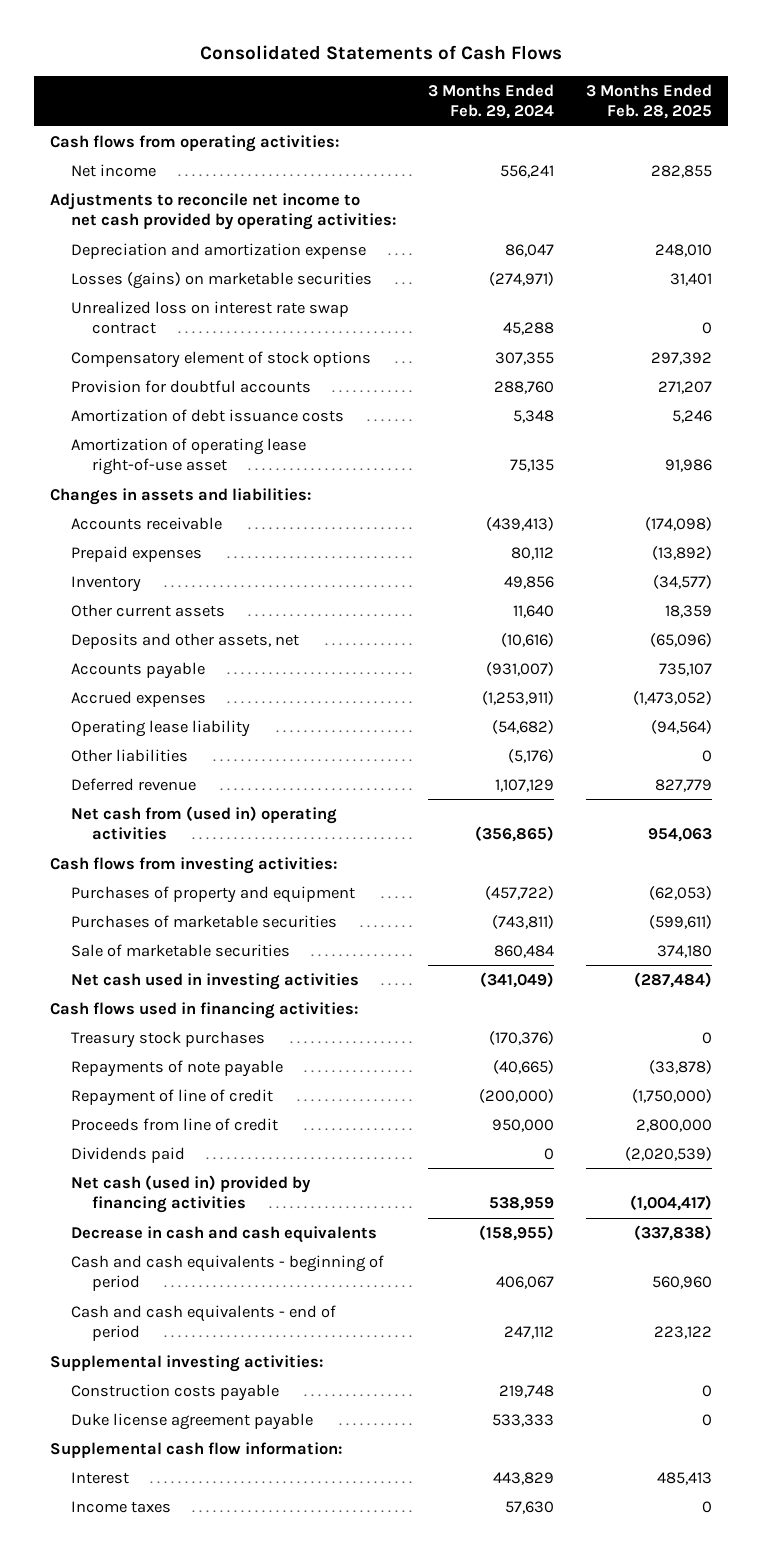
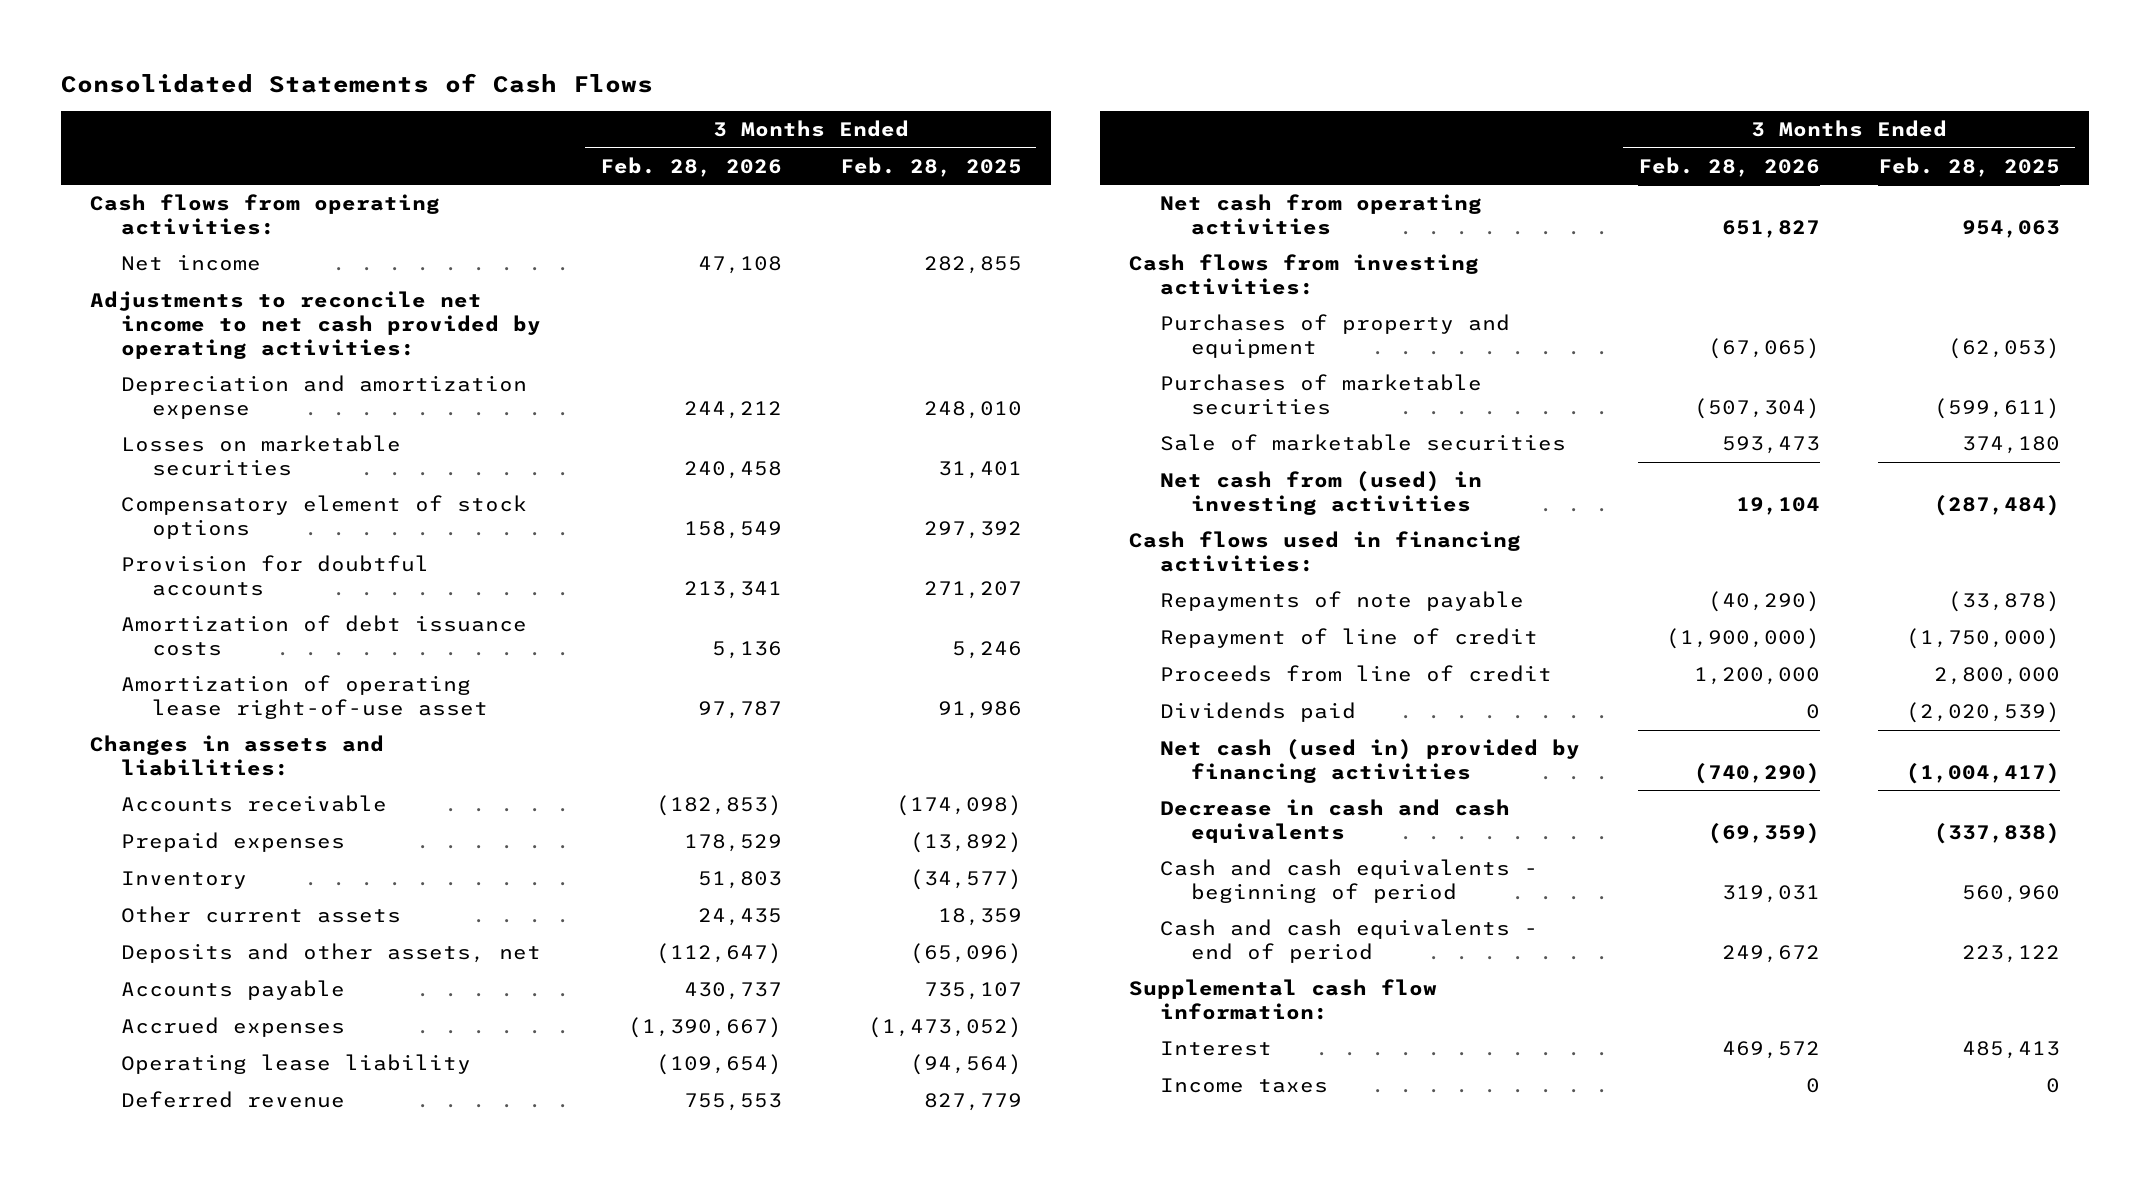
- | 3 Months Ended Feb. 29, 2024 | 3 Months Ended Feb. 28, 2025
+ | 3 Months Ended Feb. 28, 2026 | 3 Months Ended Feb. 28, 2025
- Losses (gains) on marketable securities | (274,971) | 31,401
- Unrealized loss on interest rate swap contract | 45,288 | 0
+ Losses on marketable securities | 240,458 | 31,401
- Other liabilities | (5,176) | 0
- Net cash from (used in) operating activities | (356,865) | 954,063
+ Net cash from operating activities | 651,827 | 954,063
- Net cash used in investing activities | (341,049) | (287,484)
+ Net cash from (used) in investing activities | 19,104 | (287,484)
- Treasury stock purchases | (170,376) | 0
- Supplemental investing activities:
- Construction costs payable | 219,748 | 0
- Duke license agreement payable | 533,333 | 0

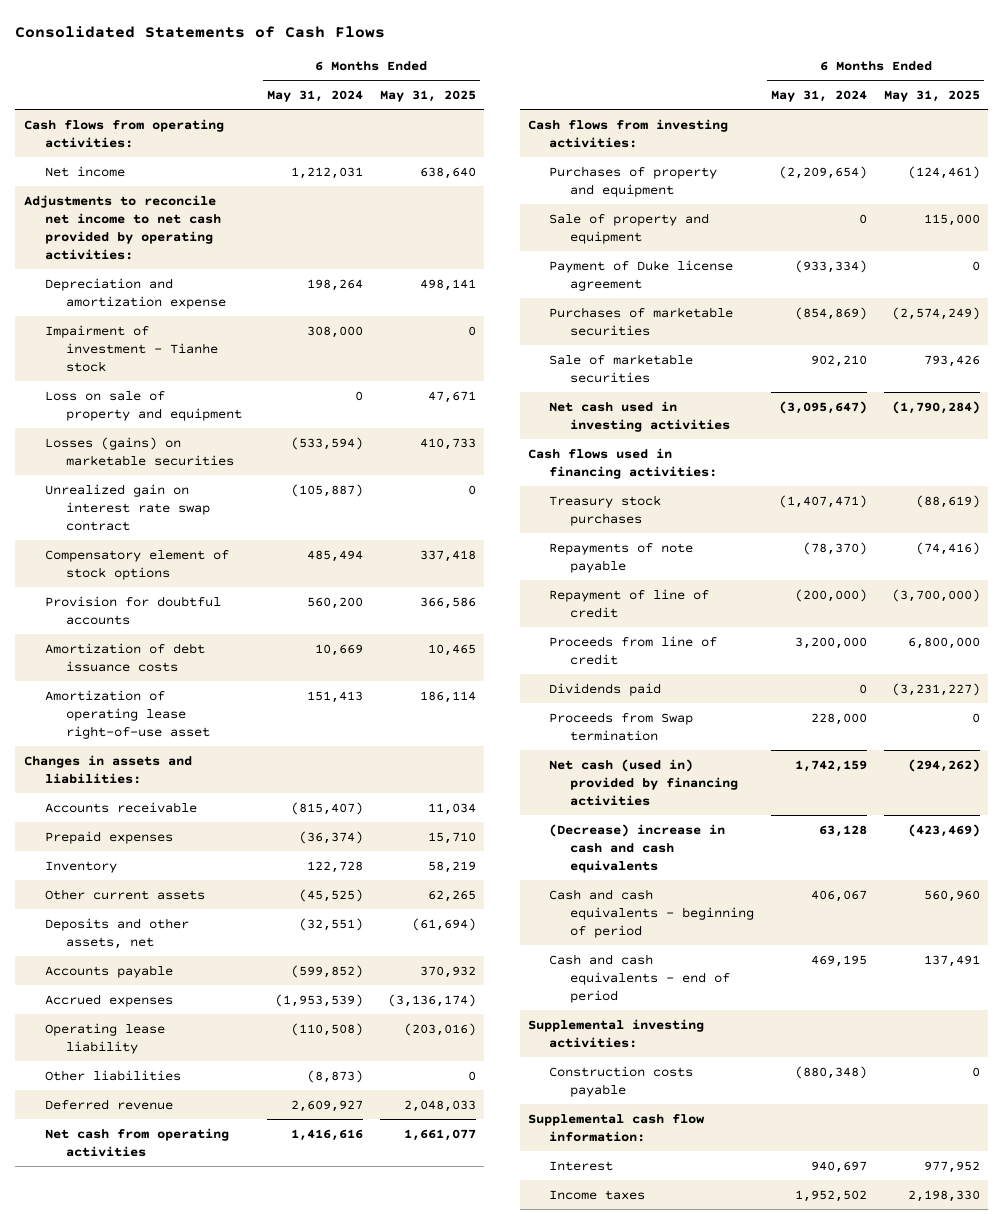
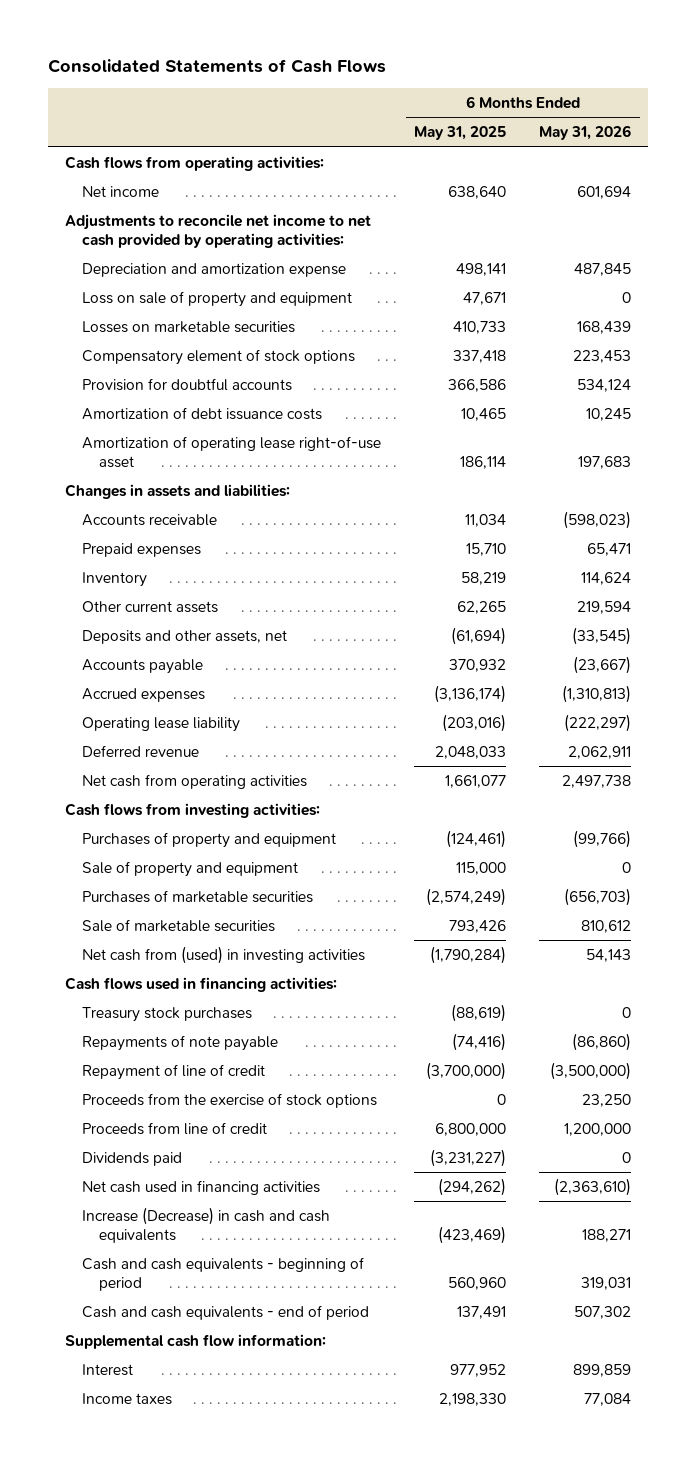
- | 6 Months Ended May 31, 2024 | 6 Months Ended May 31, 2025
+ | 6 Months Ended May 31, 2025 | 6 Months Ended May 31, 2026
- Impairment of investment - Tianhe stock | 308,000 | 0
- Losses (gains) on marketable securities | (533,594) | 410,733
- Unrealized gain on interest rate swap contract | (105,887) | 0
+ Losses on marketable securities | 410,733 | 168,439
- Other liabilities | (8,873) | 0
- Payment of Duke license agreement | (933,334) | 0
- Net cash used in investing activities | (3,095,647) | (1,790,284)
+ Net cash from (used) in investing activities | (1,790,284) | 54,143
+ Proceeds from the exercise of stock options | 0 | 23,250
- Proceeds from Swap termination | 228,000 | 0
- Net cash (used in) provided by financing activities | 1,742,159 | (294,262)
- (Decrease) increase in cash and cash equivalents | 63,128 | (423,469)
+ Net cash used in financing activities | (294,262) | (2,363,610)
+ Increase (Decrease) in cash and cash equivalents | (423,469) | 188,271
- Supplemental investing activities:
- Construction costs payable | (880,348) | 0

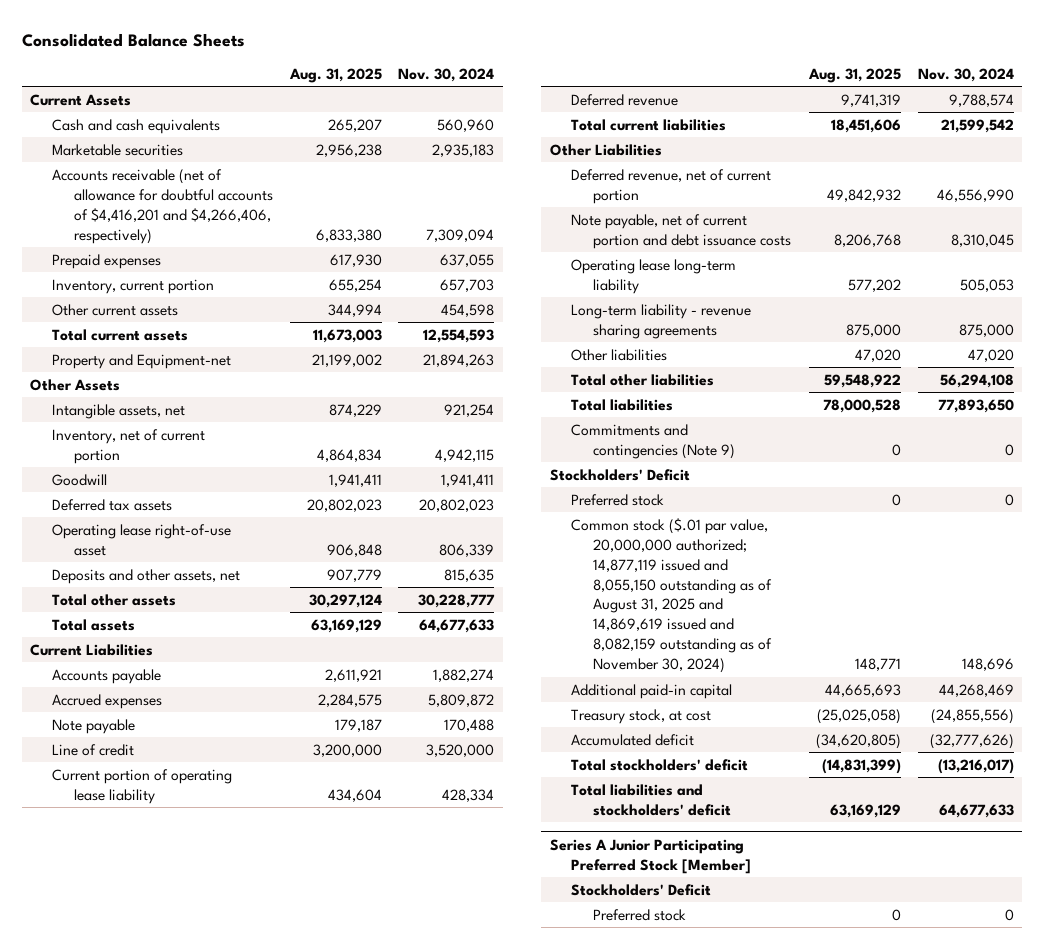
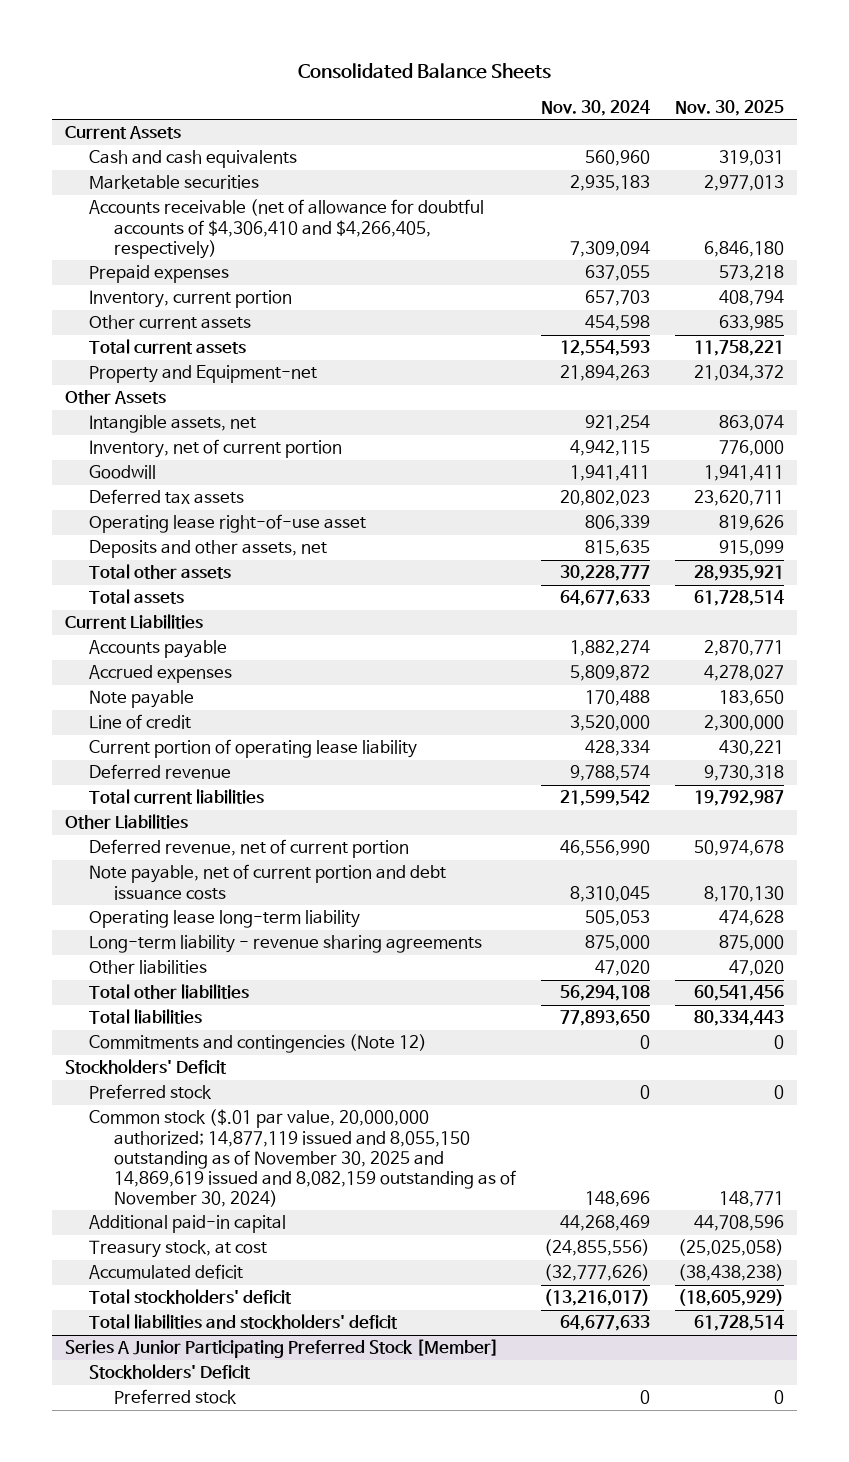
- | Aug. 31, 2025 | Nov. 30, 2024
+ | Nov. 30, 2024 | Nov. 30, 2025
- Accounts receivable (net of allowance for doubtful accounts of $4,416,201 and $4,266,406, respectively) | 6,833,380 | 7,309,094
+ Accounts receivable (net of allowance for doubtful accounts of $4,306,410 and $4,266,405, respectively) | 7,309,094 | 6,846,180
- Commitments and contingencies (Note 9) | 0 | 0
+ Commitments and contingencies (Note 12) | 0 | 0
- Common stock ($.01 par value, 20,000,000 authorized; 14,877,119 issued and 8,055,150 outstanding as of August 31, 2025 and 14,869,619 issued and 8,082,159 outstanding as of November 30, 2024) | 148,771 | 148,696
+ Common stock ($.01 par value, 20,000,000 authorized; 14,877,119 issued and 8,055,150 outstanding as of November 30, 2025 and 14,869,619 issued and 8,082,159 outstanding as of November 30, 2024) | 148,696 | 148,771

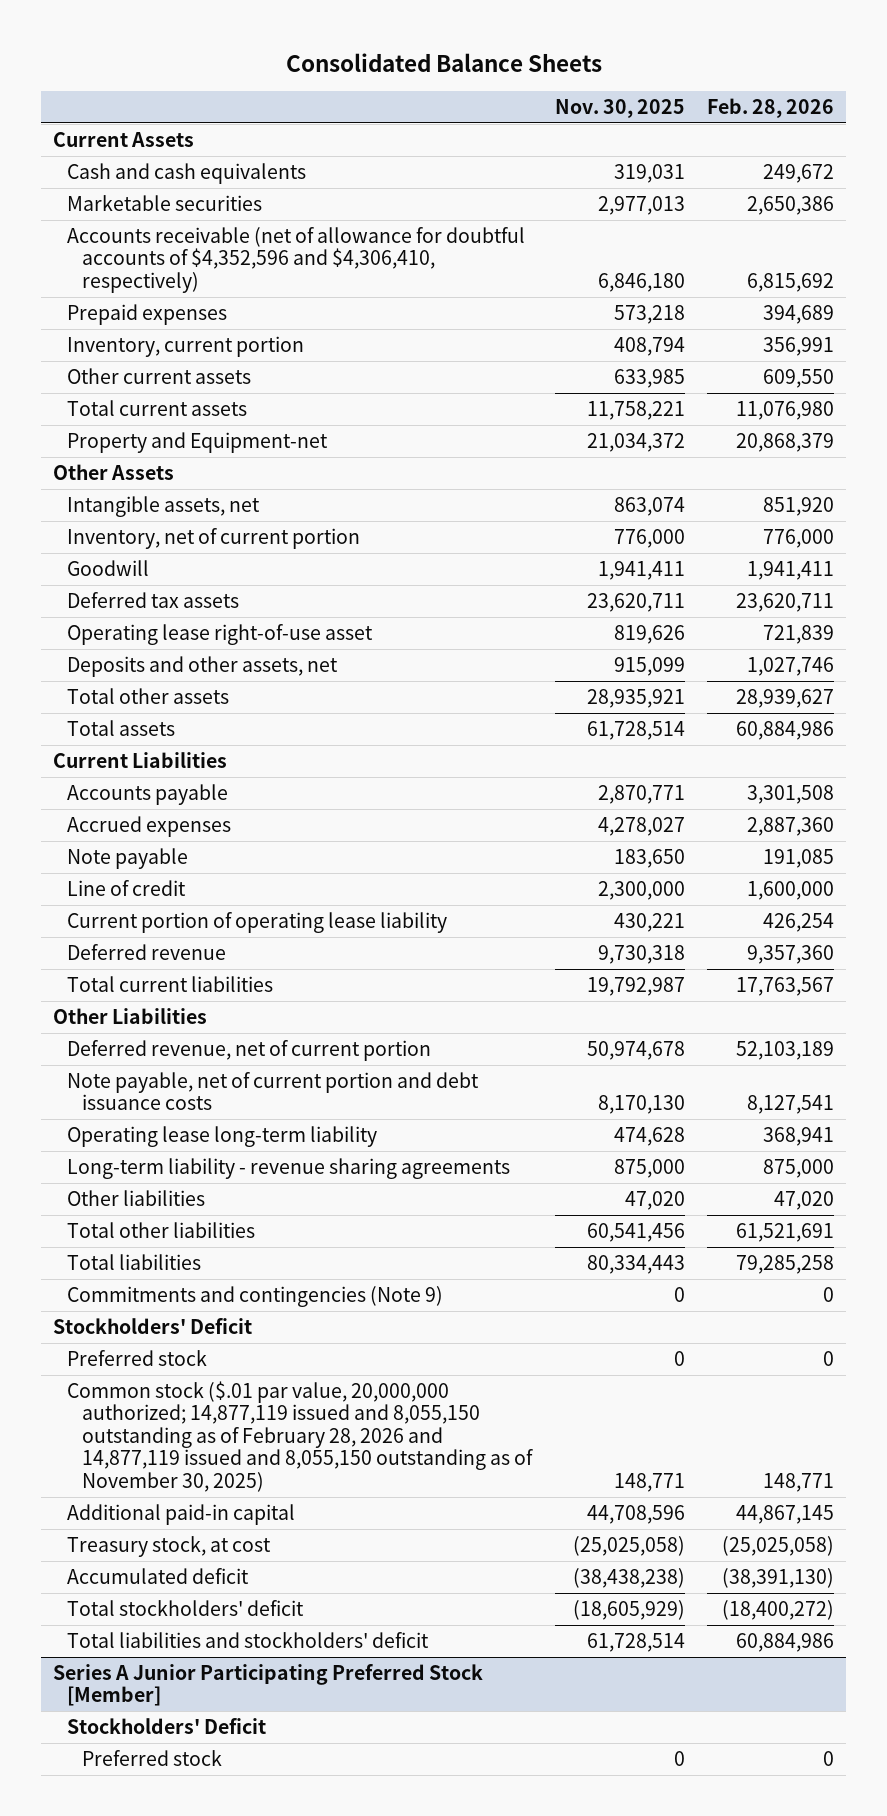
- | Nov. 30, 2024 | Nov. 30, 2025
+ | Nov. 30, 2025 | Feb. 28, 2026
- Accounts receivable (net of allowance for doubtful accounts of $4,306,410 and $4,266,405, respectively) | 7,309,094 | 6,846,180
+ Accounts receivable (net of allowance for doubtful accounts of $4,352,596 and $4,306,410, respectively) | 6,846,180 | 6,815,692
- Commitments and contingencies (Note 12) | 0 | 0
+ Commitments and contingencies (Note 9) | 0 | 0
- Common stock ($.01 par value, 20,000,000 authorized; 14,877,119 issued and 8,055,150 outstanding as of November 30, 2025 and 14,869,619 issued and 8,082,159 outstanding as of November 30, 2024) | 148,696 | 148,771
+ Common stock ($.01 par value, 20,000,000 authorized; 14,877,119 issued and 8,055,150 outstanding as of February 28, 2026 and 14,877,119 issued and 8,055,150 outstanding as of November 30, 2025) | 148,771 | 148,771

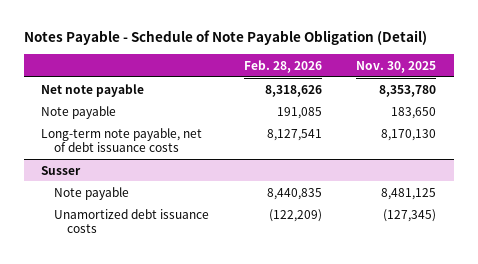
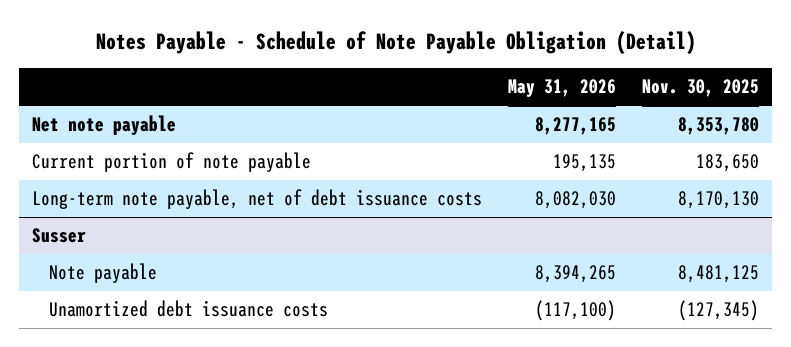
- | Feb. 28, 2026 | Nov. 30, 2025
+ | May 31, 2026 | Nov. 30, 2025
- Note payable | 191,085 | 183,650
+ Current portion of note payable | 195,135 | 183,650

